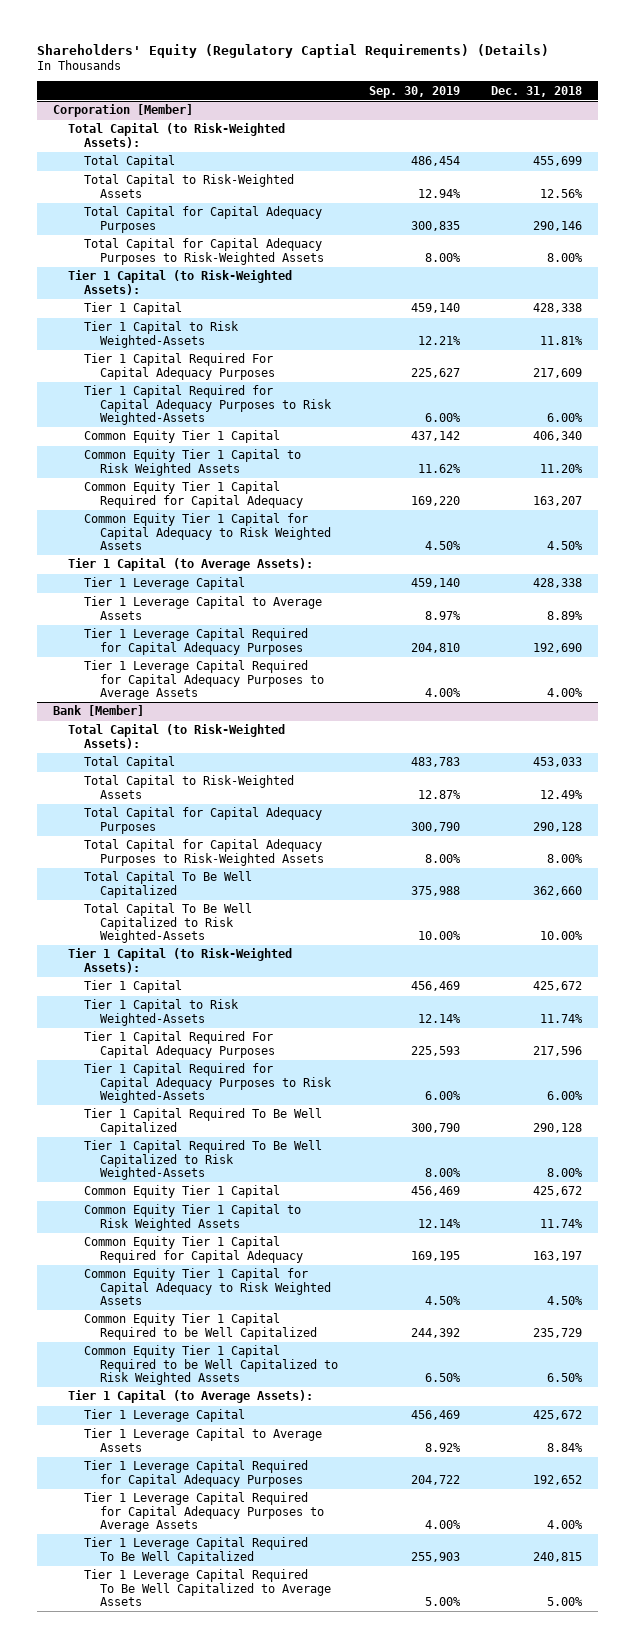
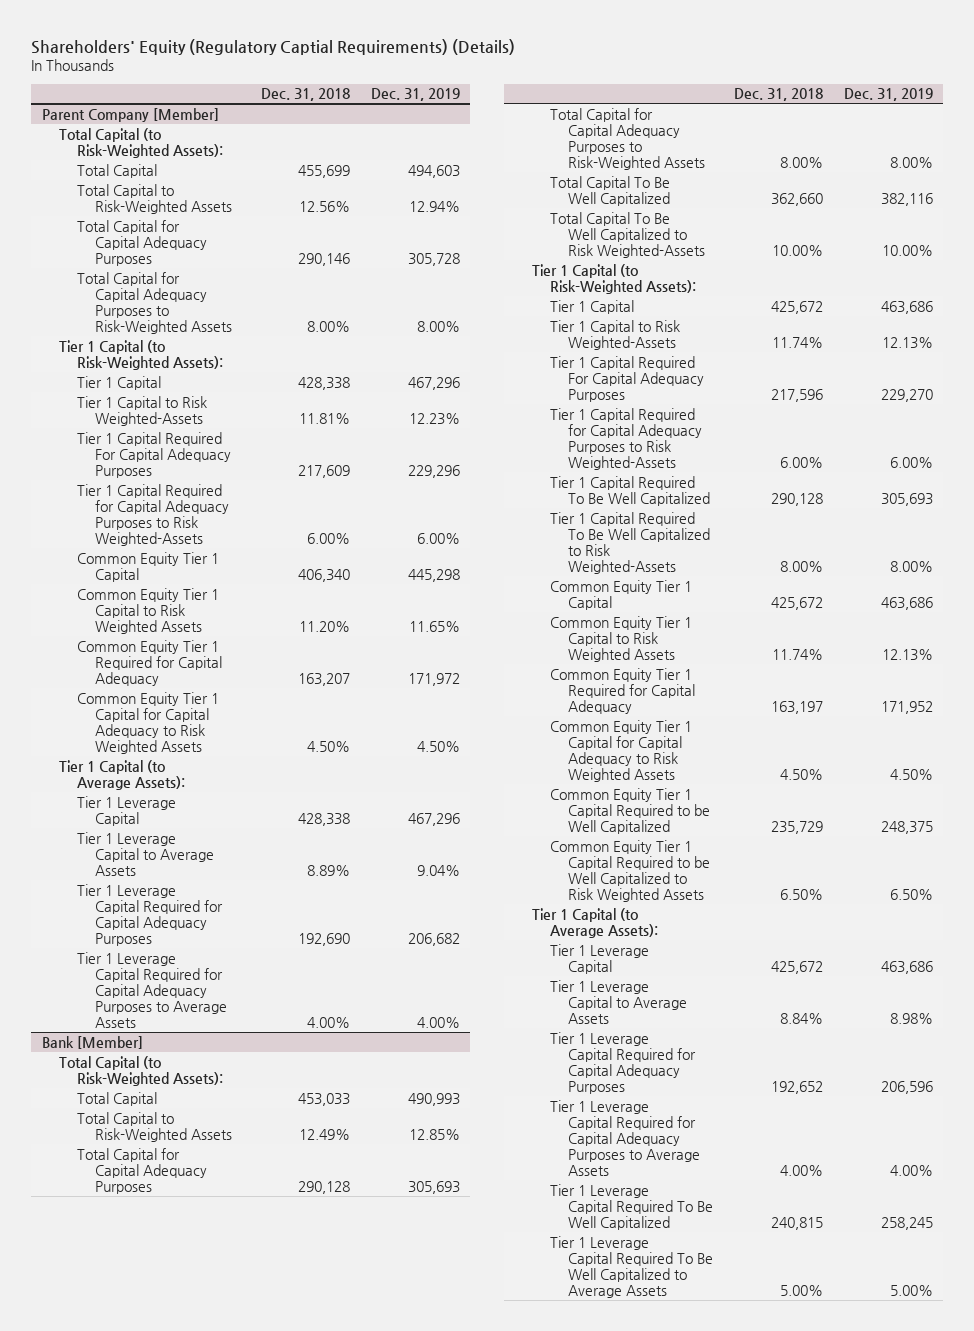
- | Sep. 30, 2019 | Dec. 31, 2018
+ | Dec. 31, 2018 | Dec. 31, 2019
- Corporation [Member]
+ Parent Company [Member]
- Common Equity Tier 1 Capital Required for Capital Adequacy | 169,220 | 163,207
+ Common Equity Tier 1 Required for Capital Adequacy | 163,207 | 171,972
@ Bank [Member]
- Common Equity Tier 1 Capital Required for Capital Adequacy | 169,195 | 163,197
+ Common Equity Tier 1 Required for Capital Adequacy | 163,197 | 171,952

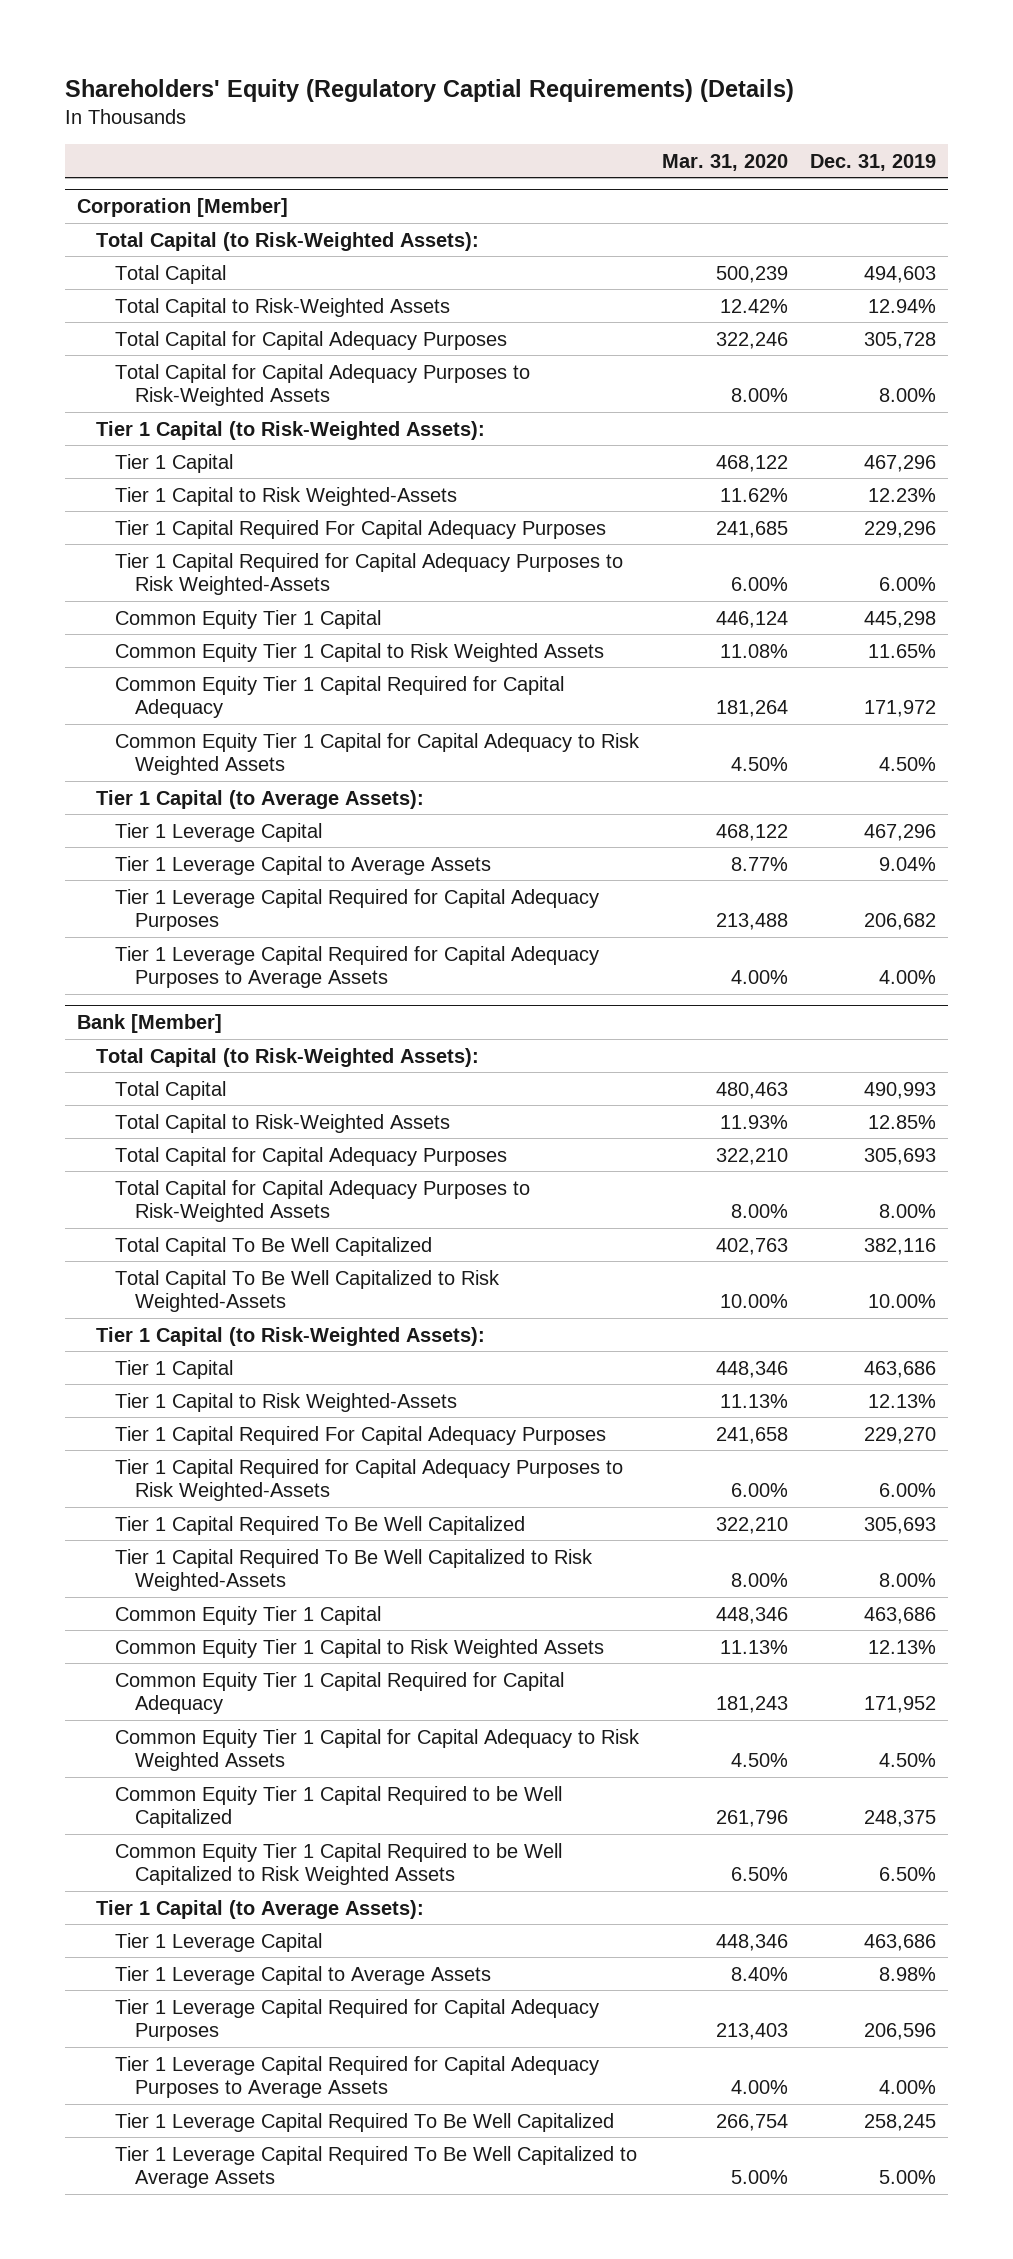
- | Dec. 31, 2018 | Dec. 31, 2019
+ | Mar. 31, 2020 | Dec. 31, 2019
- Parent Company [Member]
+ Corporation [Member]
- Common Equity Tier 1 Required for Capital Adequacy | 163,207 | 171,972
+ Common Equity Tier 1 Capital Required for Capital Adequacy | 181,264 | 171,972
@ Bank [Member]
- Common Equity Tier 1 Required for Capital Adequacy | 163,197 | 171,952
+ Common Equity Tier 1 Capital Required for Capital Adequacy | 181,243 | 171,952

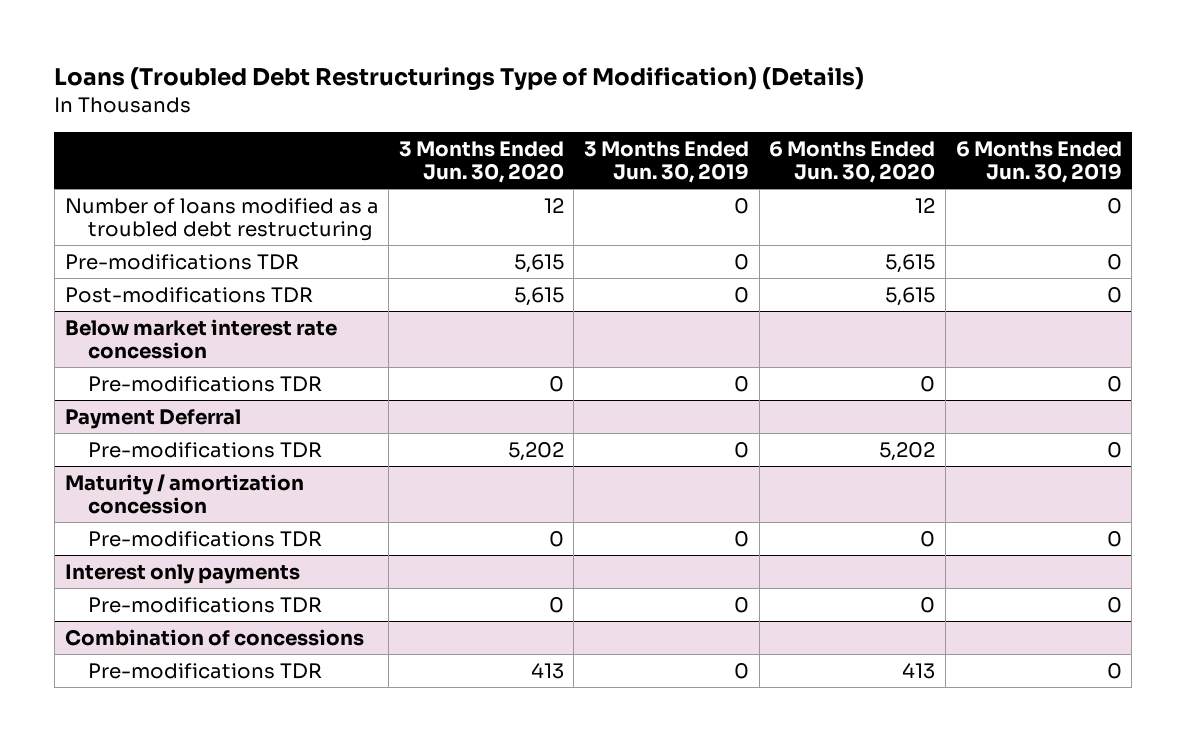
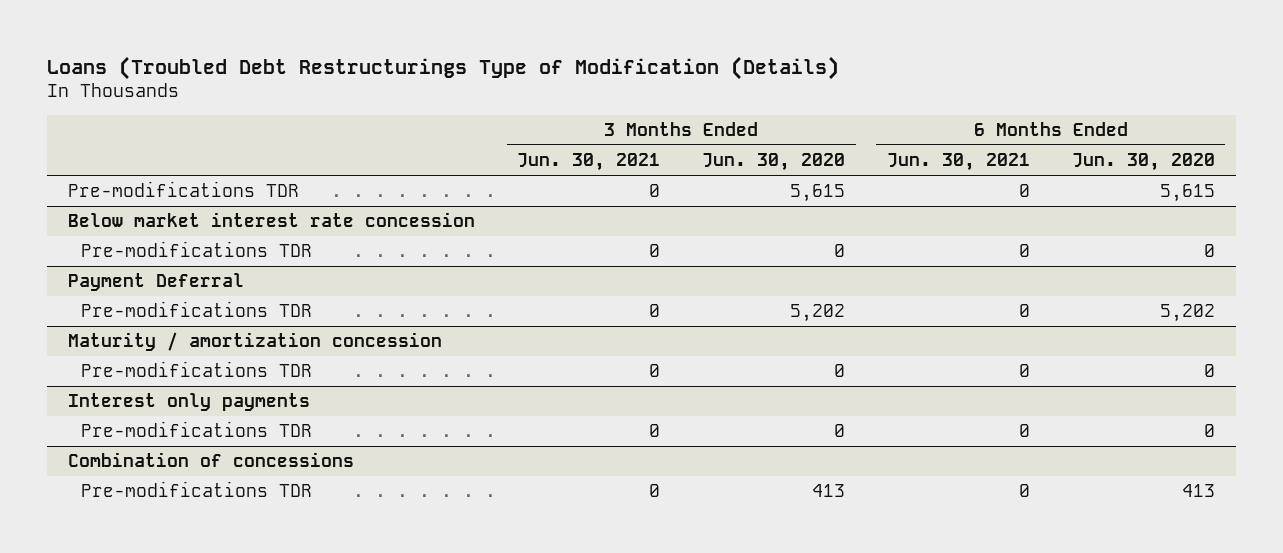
- Loans (Troubled Debt Restructurings Type of Modification) (Details)
+ Loans (Troubled Debt Restructurings Type of Modification (Details)
- | 3 Months Ended Jun. 30, 2020 | 3 Months Ended Jun. 30, 2019 | 6 Months Ended Jun. 30, 2020 | 6 Months Ended Jun. 30, 2019
+ | 3 Months Ended Jun. 30, 2021 | 3 Months Ended Jun. 30, 2020 | 6 Months Ended Jun. 30, 2021 | 6 Months Ended Jun. 30, 2020
- Number of loans modified as a troubled debt restructuring | 12 | 0 | 12 | 0
- Post-modifications TDR | 5,615 | 0 | 5,615 | 0

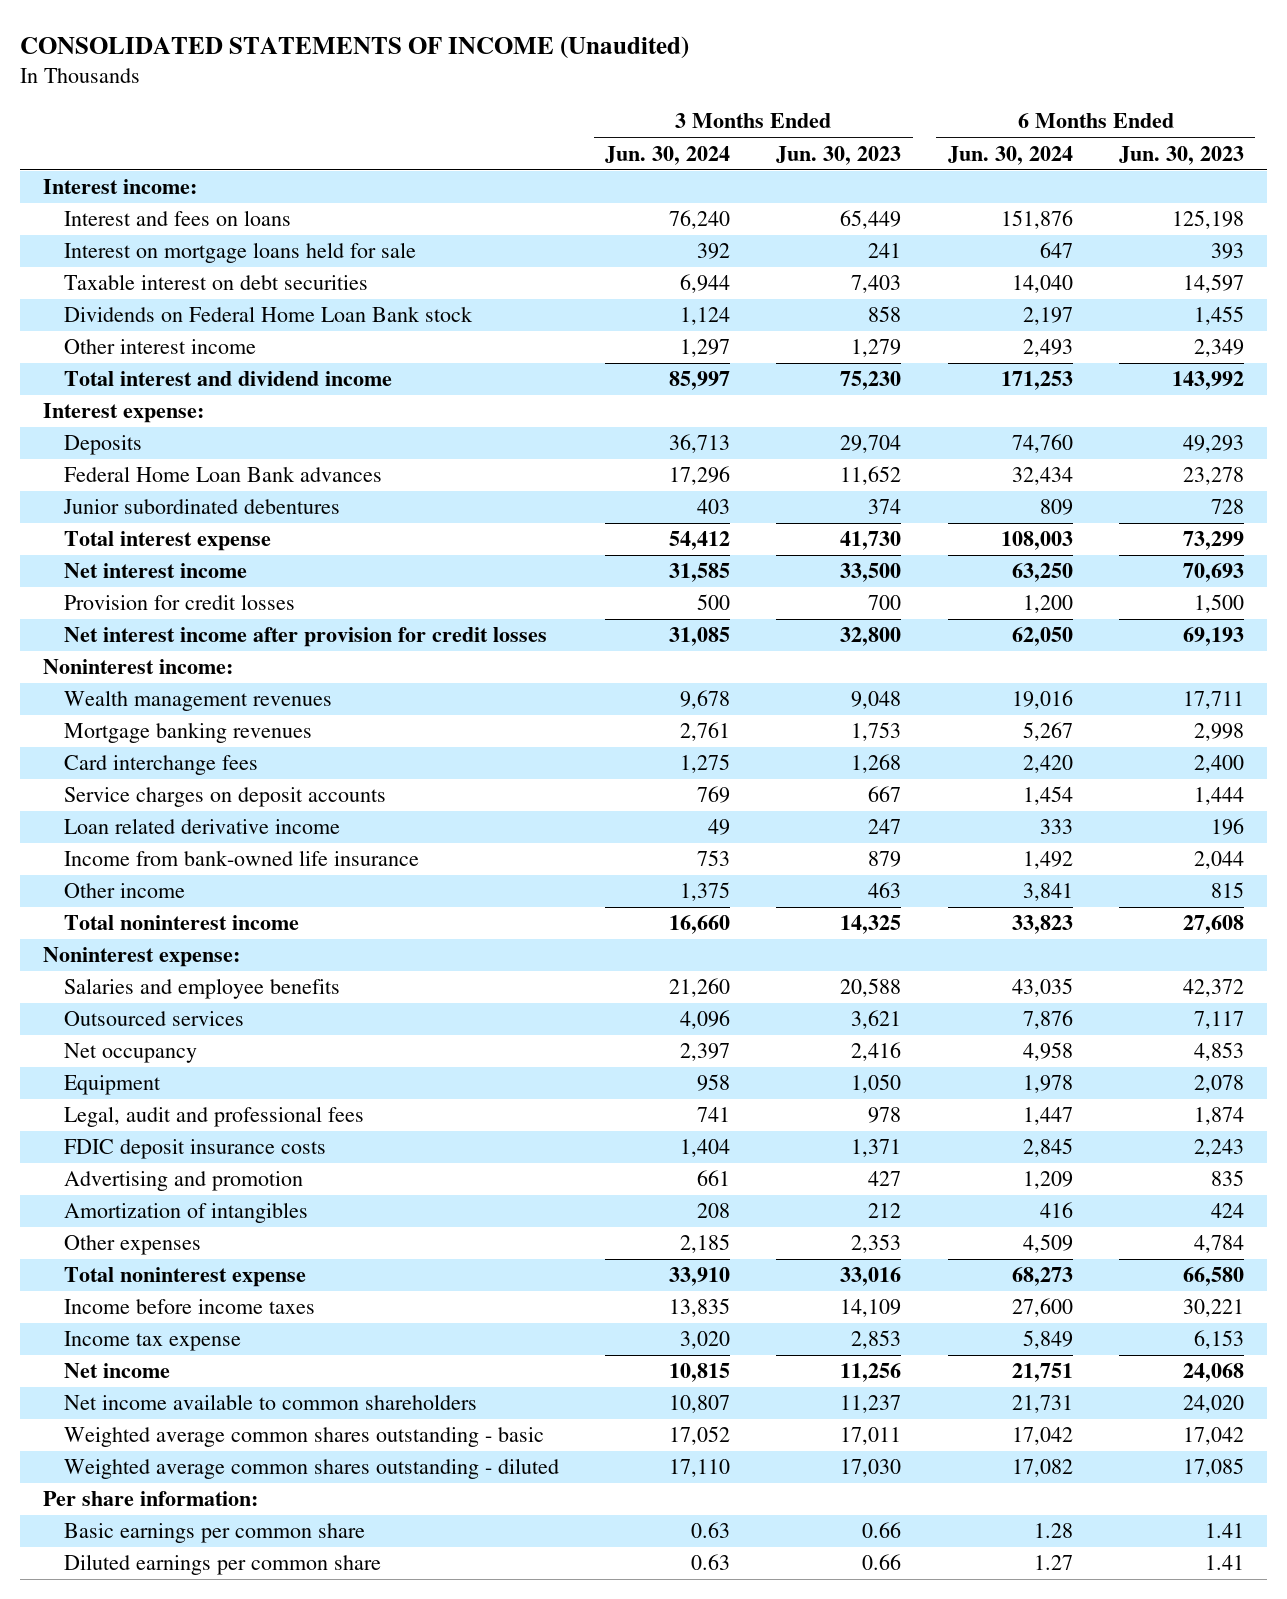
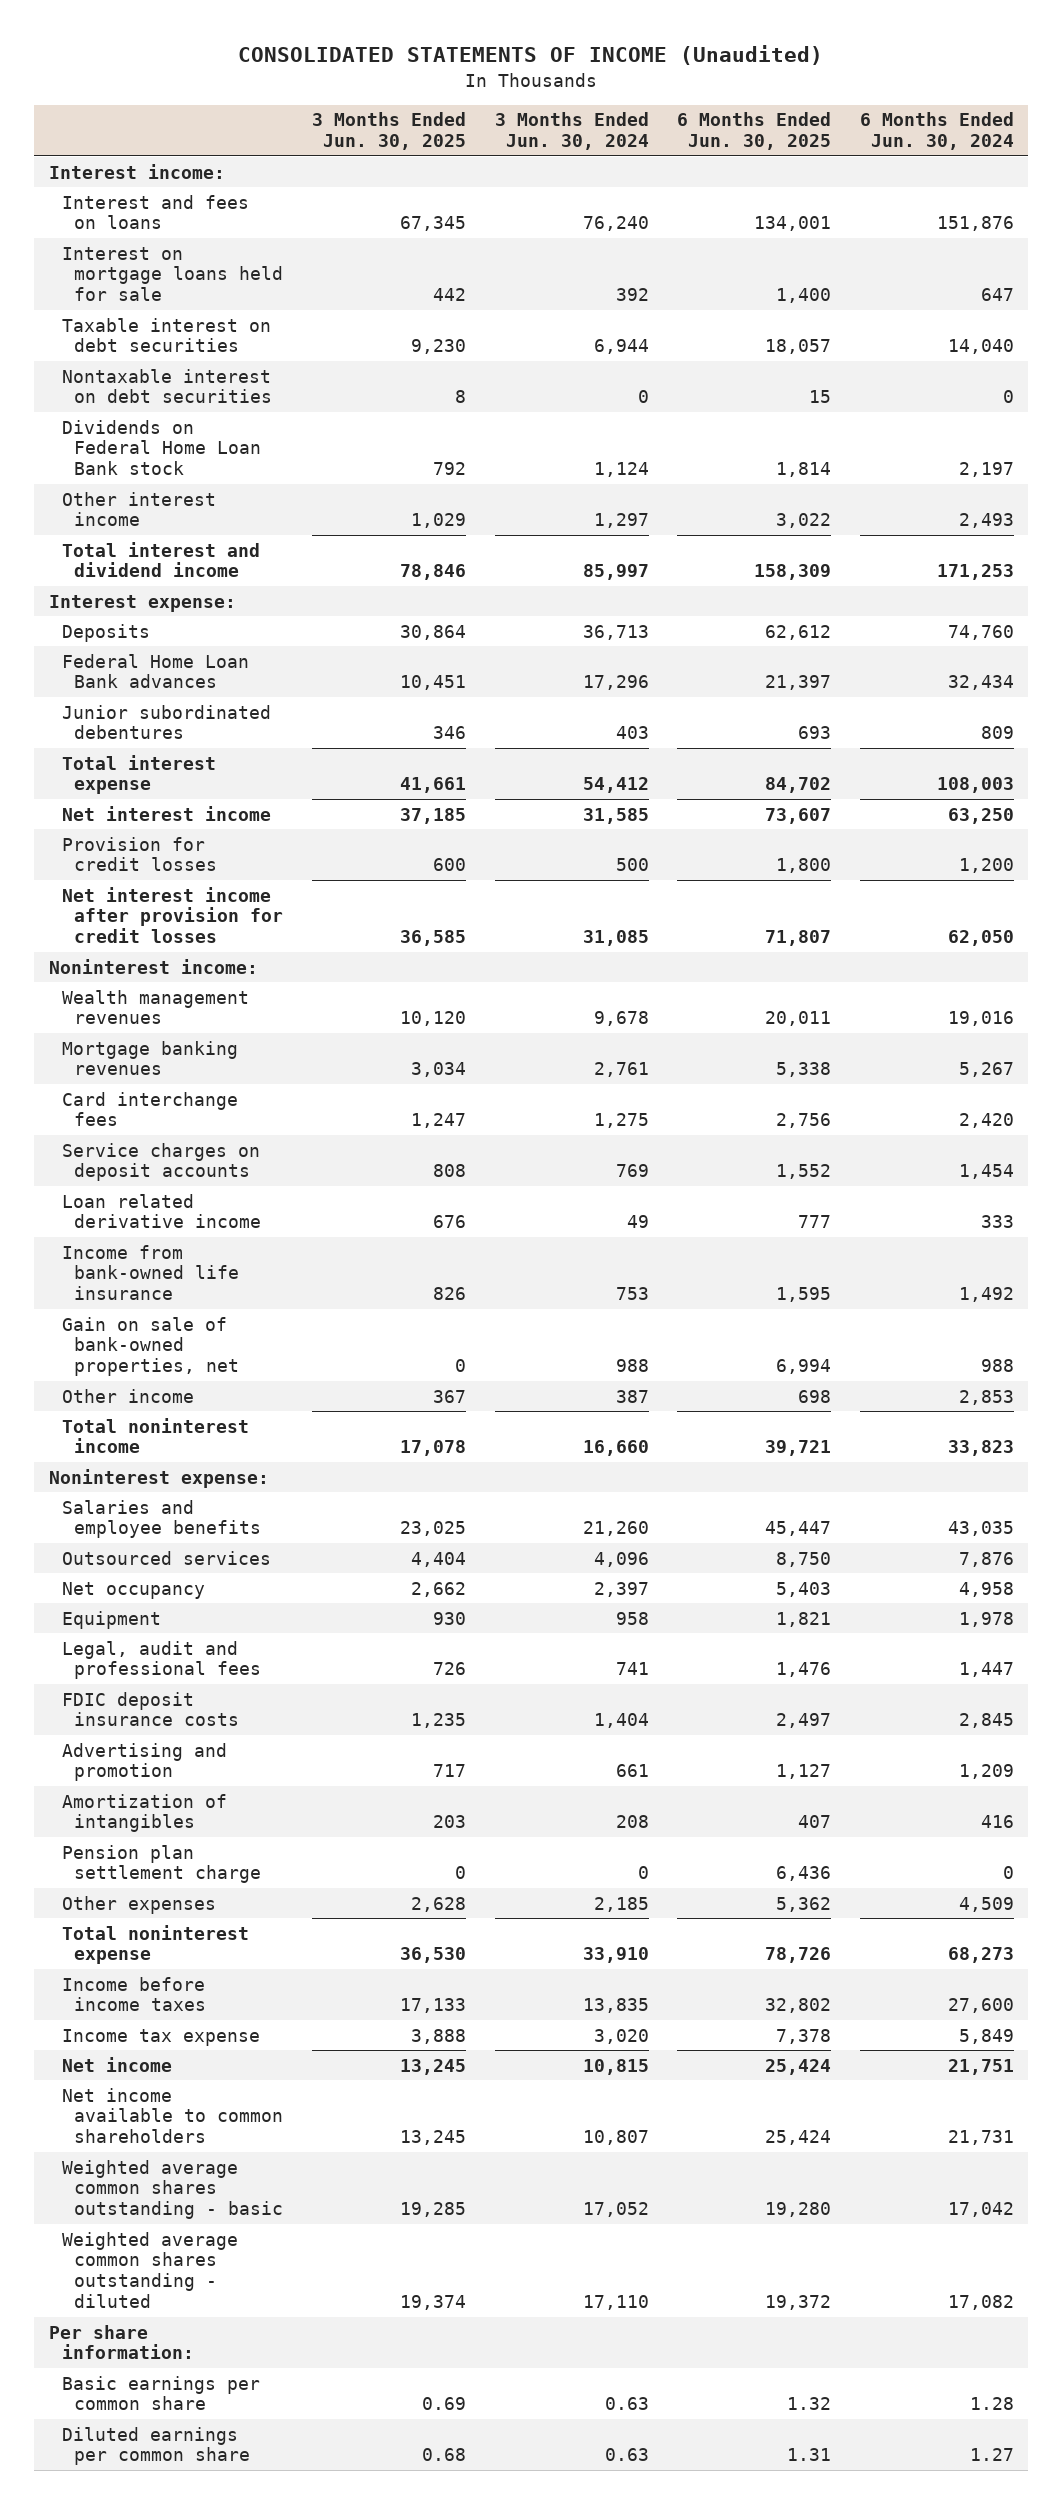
- | 3 Months Ended Jun. 30, 2024 | 3 Months Ended Jun. 30, 2023 | 6 Months Ended Jun. 30, 2024 | 6 Months Ended Jun. 30, 2023
+ | 3 Months Ended Jun. 30, 2025 | 3 Months Ended Jun. 30, 2024 | 6 Months Ended Jun. 30, 2025 | 6 Months Ended Jun. 30, 2024
+ Nontaxable interest on debt securities | 8 | 0 | 15 | 0
- Other income | 1,375 | 463 | 3,841 | 815
+ Gain on sale of bank-owned properties, net | 0 | 988 | 6,994 | 988
+ Other income | 367 | 387 | 698 | 2,853
+ Pension plan settlement charge | 0 | 0 | 6,436 | 0

